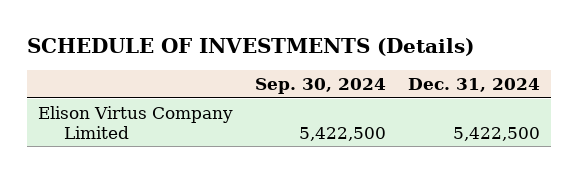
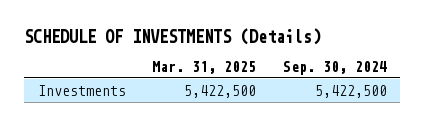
- | Sep. 30, 2024 | Dec. 31, 2024
+ | Mar. 31, 2025 | Sep. 30, 2024
- Elison Virtus Company Limited | 5,422,500 | 5,422,500
+ Investments | 5,422,500 | 5,422,500

